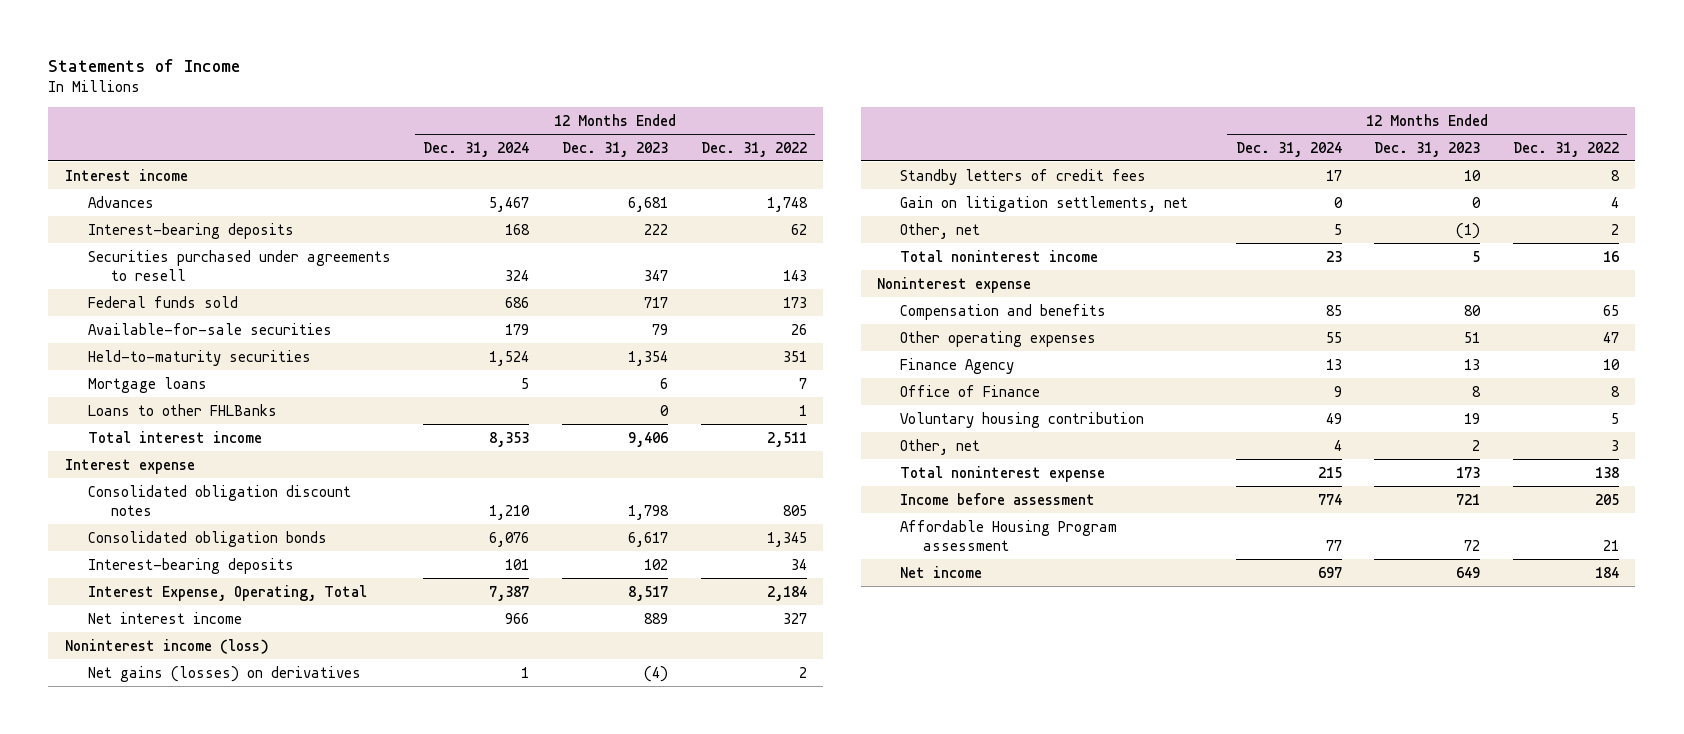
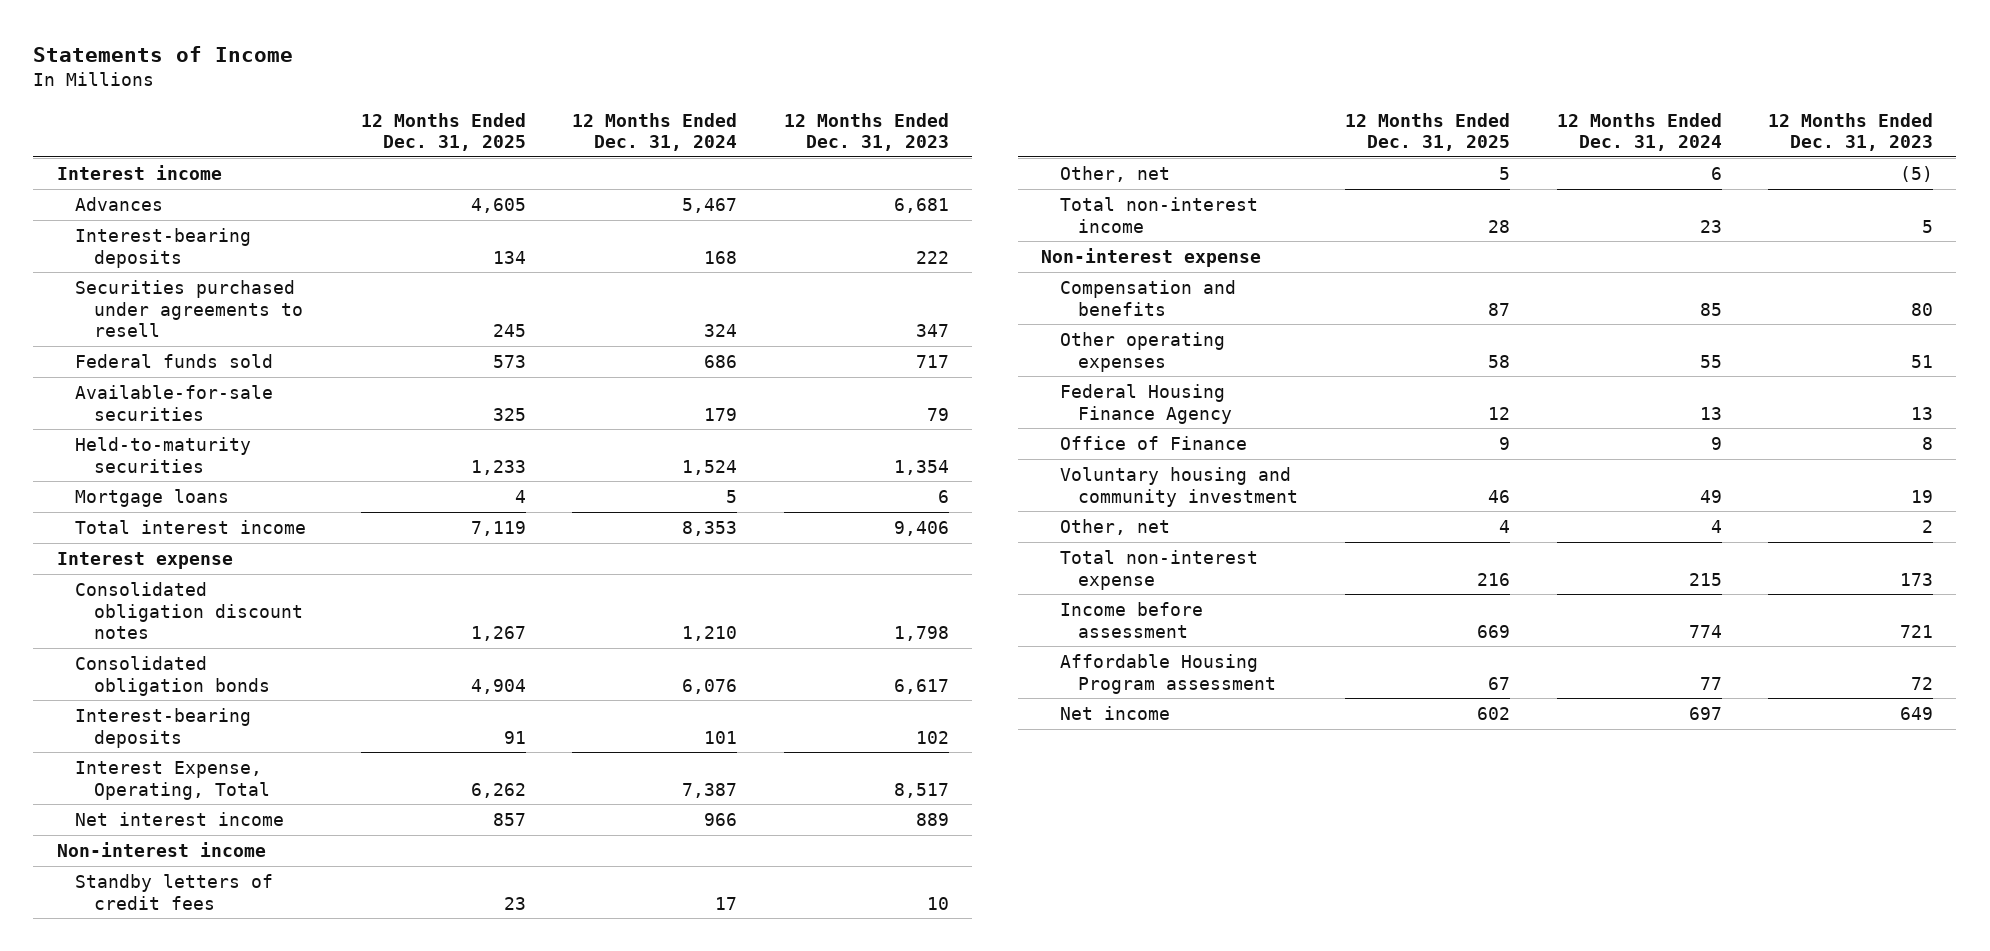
- | 12 Months Ended Dec. 31, 2024 | 12 Months Ended Dec. 31, 2023 | 12 Months Ended Dec. 31, 2022
+ | 12 Months Ended Dec. 31, 2025 | 12 Months Ended Dec. 31, 2024 | 12 Months Ended Dec. 31, 2023
- Loans to other FHLBanks | | 0 | 1
- Noninterest income (loss)
- Net gains (losses) on derivatives | 1 | (4) | 2
+ Non-interest income
- Gain on litigation settlements, net | 0 | 0 | 4
- Other, net | 5 | (1) | 2
- Total noninterest income | 23 | 5 | 16
- Noninterest expense
+ Other, net | 5 | 6 | (5)
+ Total non-interest income | 28 | 23 | 5
+ Non-interest expense
- Finance Agency | 13 | 13 | 10
+ Federal Housing Finance Agency | 12 | 13 | 13
- Voluntary housing contribution | 49 | 19 | 5
+ Voluntary housing and community investment | 46 | 49 | 19
- Total noninterest expense | 215 | 173 | 138
+ Total non-interest expense | 216 | 215 | 173

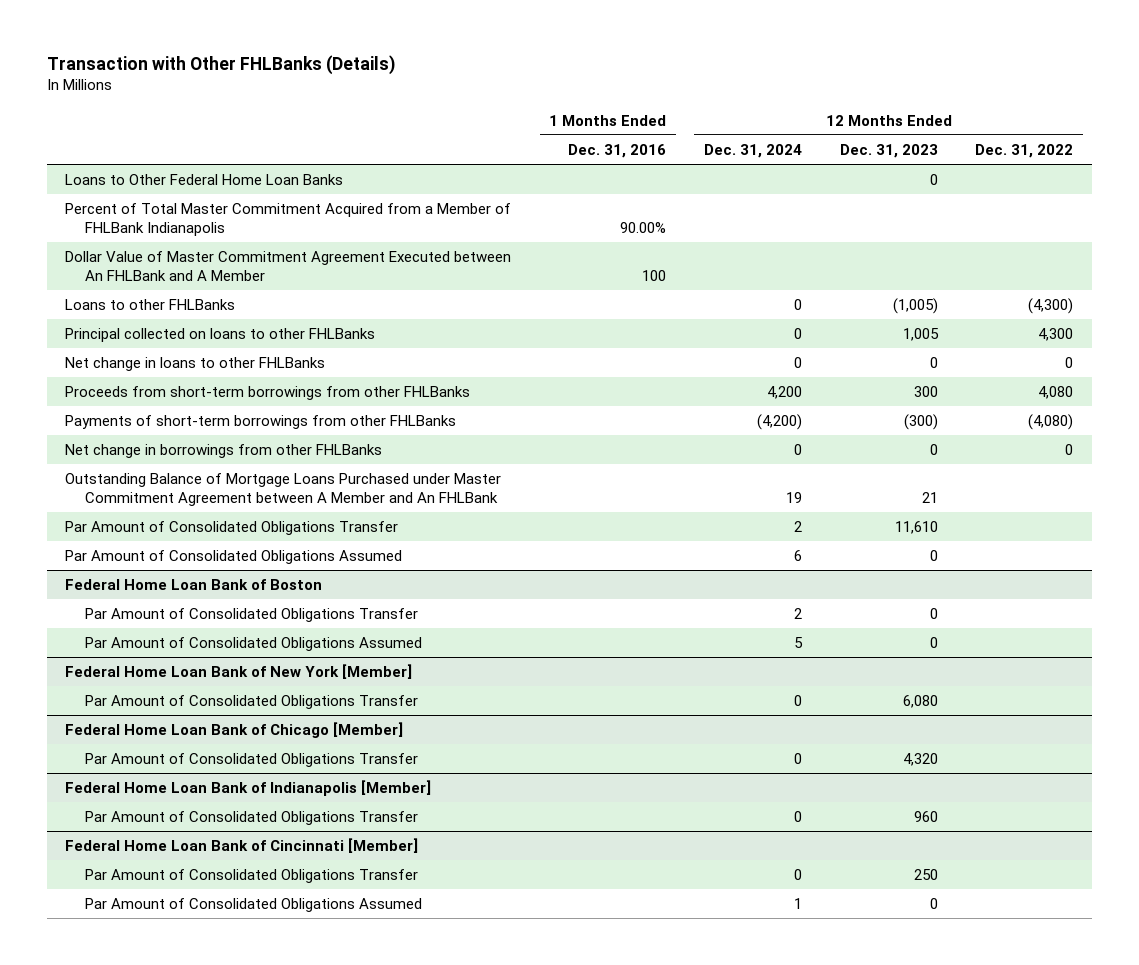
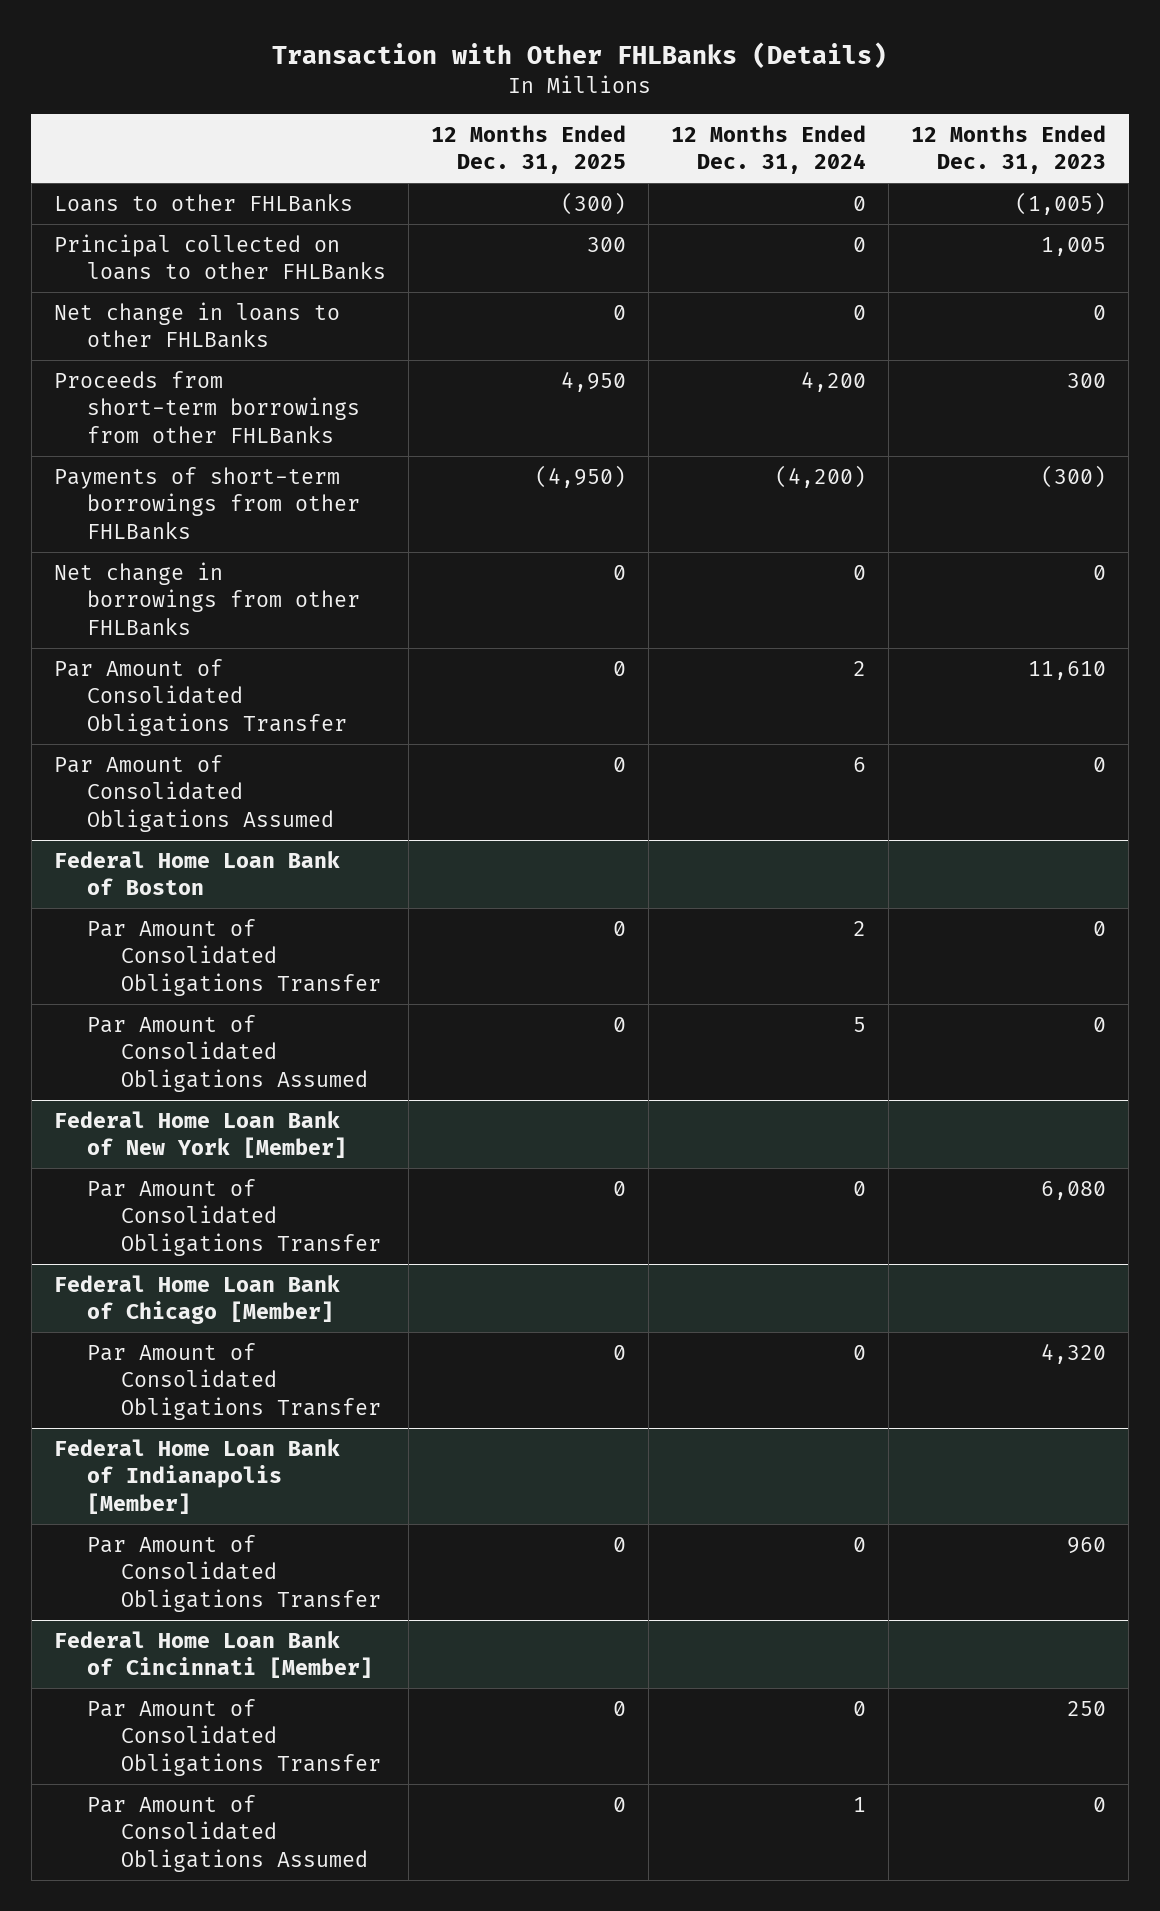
- | 1 Months Ended Dec. 31, 2016 | 12 Months Ended Dec. 31, 2024 | 12 Months Ended Dec. 31, 2023 | 12 Months Ended Dec. 31, 2022
+ | 12 Months Ended Dec. 31, 2025 | 12 Months Ended Dec. 31, 2024 | 12 Months Ended Dec. 31, 2023
- Loans to Other Federal Home Loan Banks | | | 0 |
- Percent of Total Master Commitment Acquired from a Member of FHLBank Indianapolis | 90.00% | | |
- Dollar Value of Master Commitment Agreement Executed between An FHLBank and A Member | 100 | | |
- Outstanding Balance of Mortgage Loans Purchased under Master Commitment Agreement between A Member and An FHLBank | | 19 | 21 |

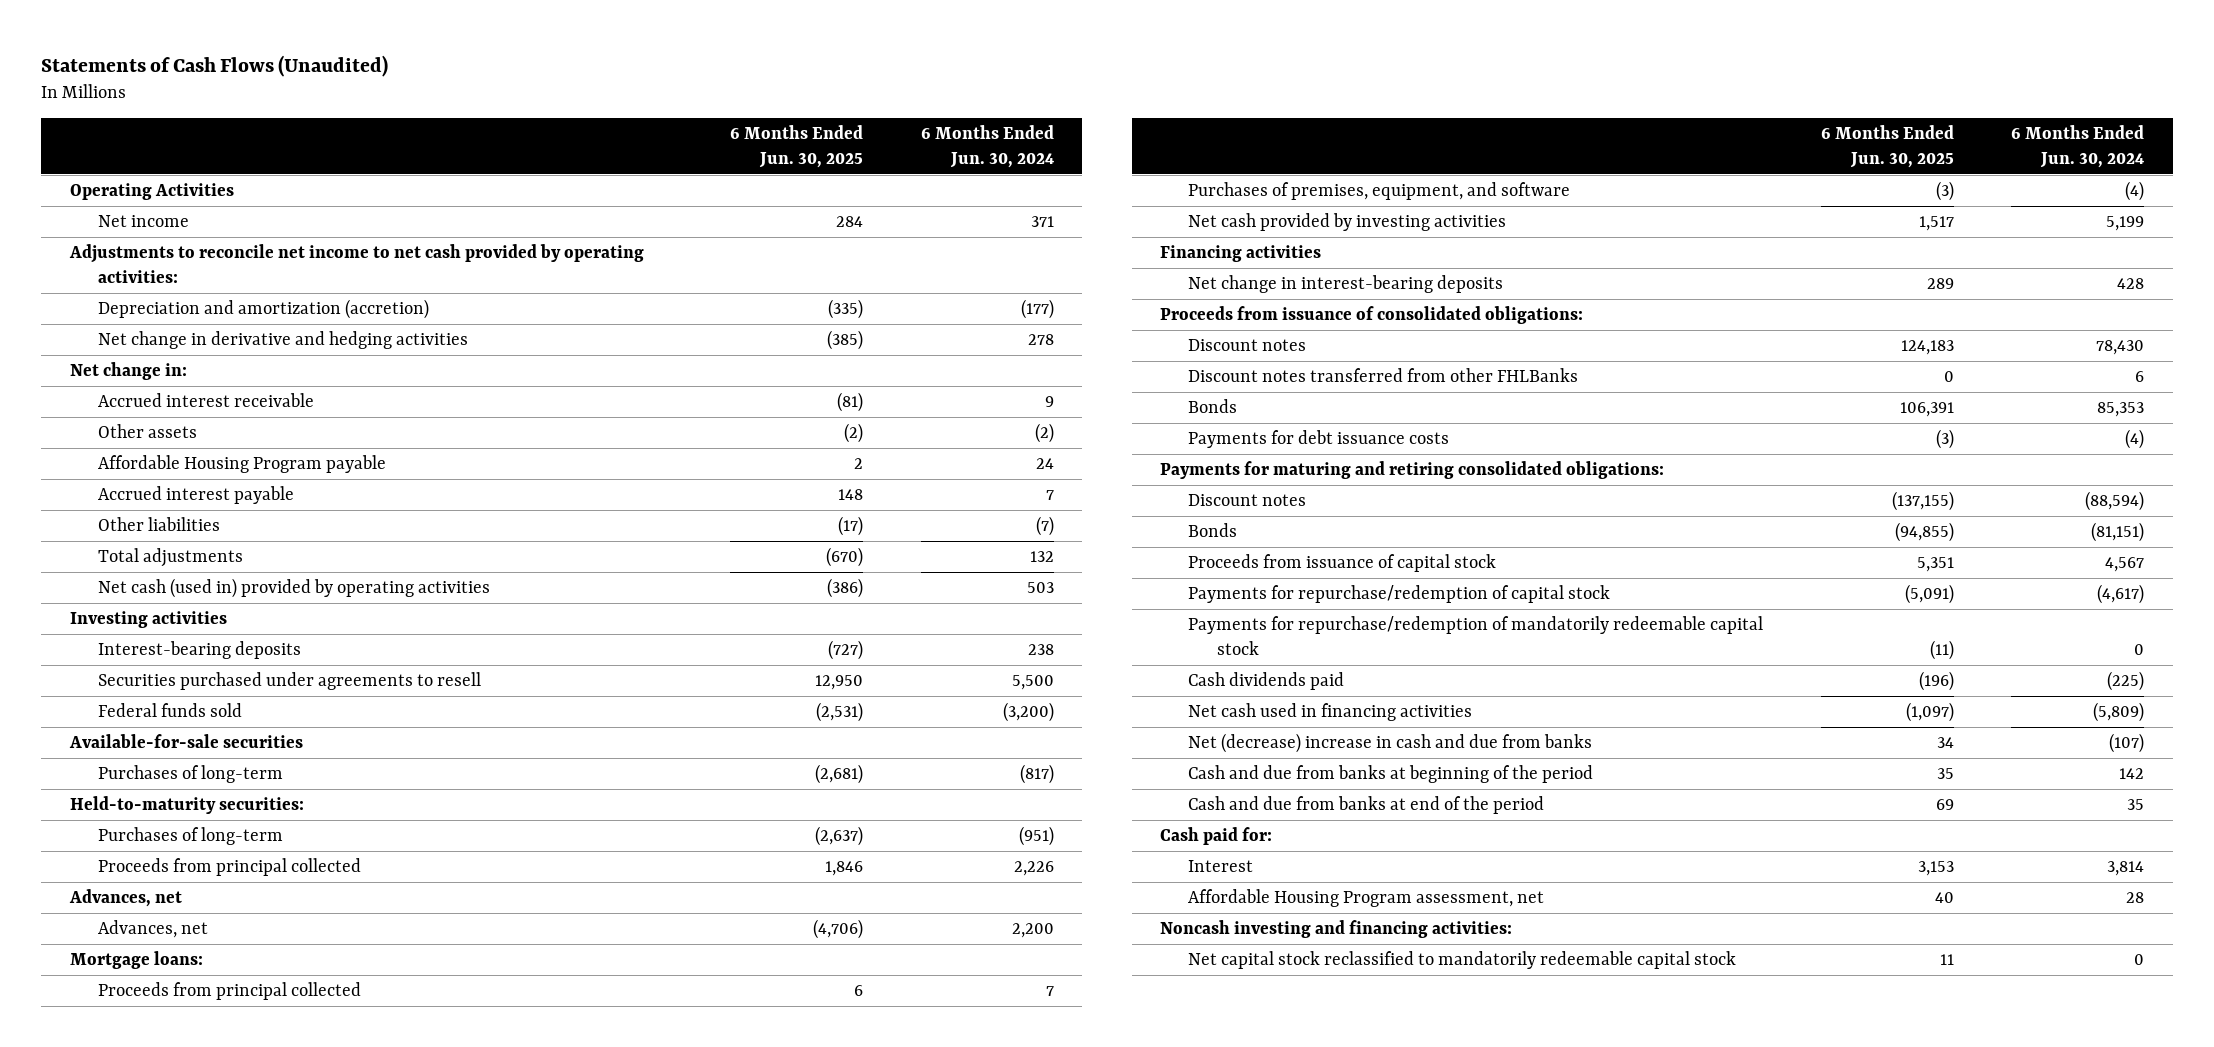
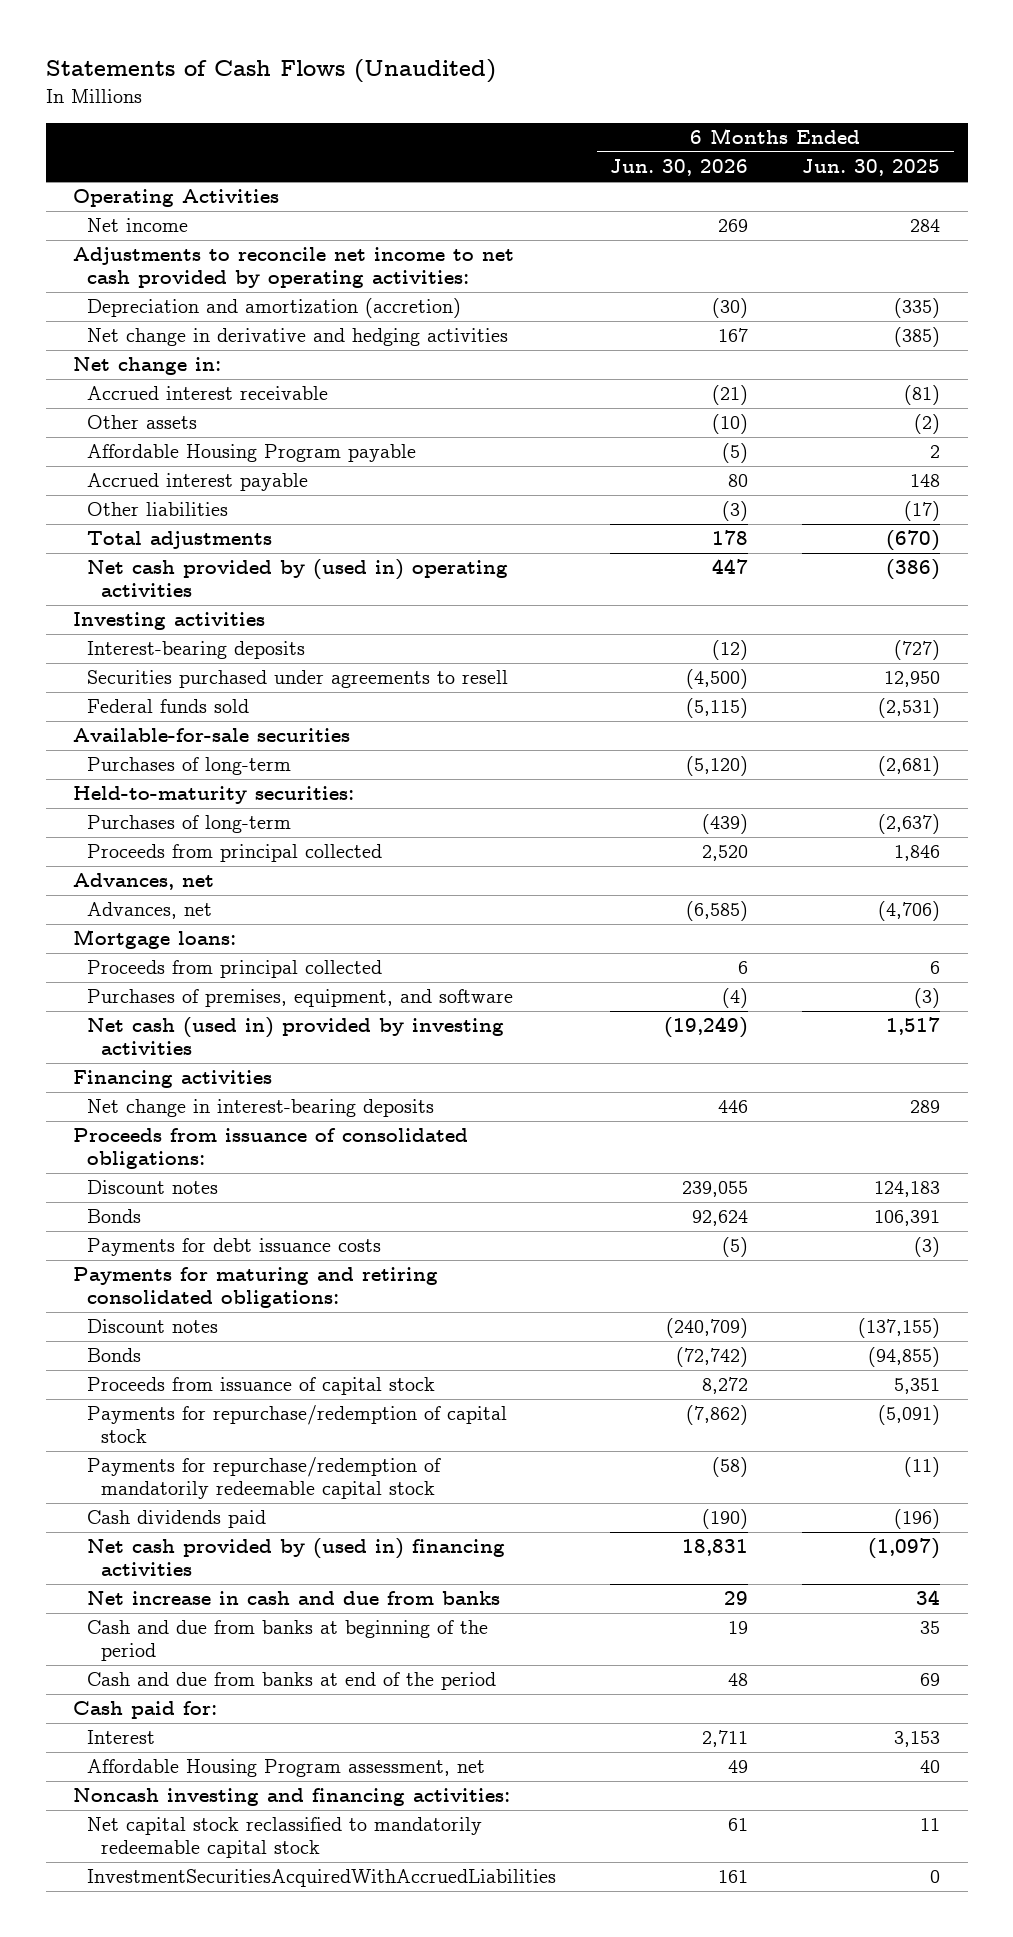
- | 6 Months Ended Jun. 30, 2025 | 6 Months Ended Jun. 30, 2024
+ | 6 Months Ended Jun. 30, 2026 | 6 Months Ended Jun. 30, 2025
- Net cash (used in) provided by operating activities | (386) | 503
+ Net cash provided by (used in) operating activities | 447 | (386)
- Net cash provided by investing activities | 1,517 | 5,199
+ Net cash (used in) provided by investing activities | (19,249) | 1,517
- Discount notes transferred from other FHLBanks | 0 | 6
- Net cash used in financing activities | (1,097) | (5,809)
- Net (decrease) increase in cash and due from banks | 34 | (107)
+ Net cash provided by (used in) financing activities | 18,831 | (1,097)
+ Net increase in cash and due from banks | 29 | 34
+ InvestmentSecuritiesAcquiredWithAccruedLiabilities | 161 | 0

